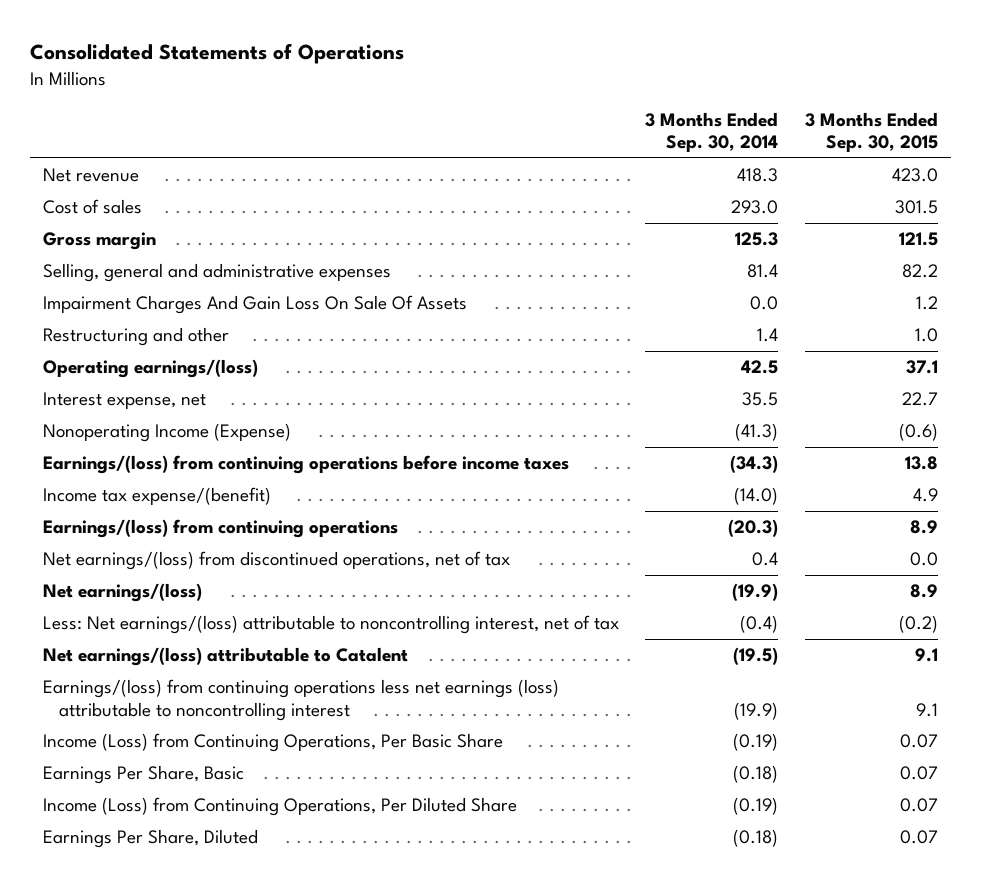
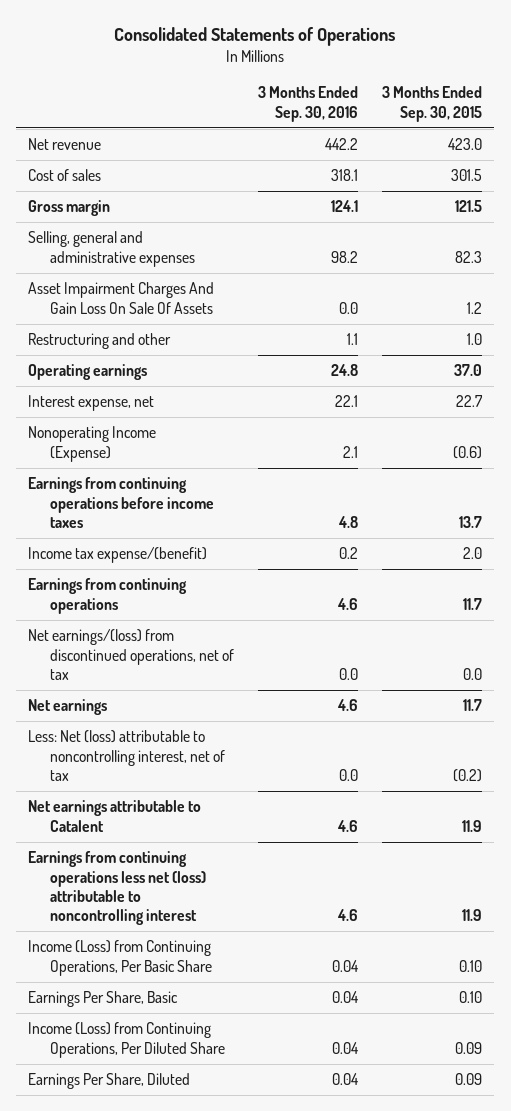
- | 3 Months Ended Sep. 30, 2014 | 3 Months Ended Sep. 30, 2015
+ | 3 Months Ended Sep. 30, 2016 | 3 Months Ended Sep. 30, 2015
- Selling, general and administrative expenses | 81.4 | 82.2
- Impairment Charges And Gain Loss On Sale Of Assets | 0.0 | 1.2
+ Selling, general and administrative expenses | 98.2 | 82.3
+ Asset Impairment Charges And Gain Loss On Sale Of Assets | 0.0 | 1.2
- Operating earnings/(loss) | 42.5 | 37.1
+ Operating earnings | 24.8 | 37.0
- Earnings/(loss) from continuing operations before income taxes | (34.3) | 13.8
- Income tax expense/(benefit) | (14.0) | 4.9
- Earnings/(loss) from continuing operations | (20.3) | 8.9
+ Earnings from continuing operations before income taxes | 4.8 | 13.7
+ Income tax expense/(benefit) | 0.2 | 2.0
+ Earnings from continuing operations | 4.6 | 11.7
- Net earnings/(loss) | (19.9) | 8.9
- Less: Net earnings/(loss) attributable to noncontrolling interest, net of tax | (0.4) | (0.2)
- Net earnings/(loss) attributable to Catalent | (19.5) | 9.1
- Earnings/(loss) from continuing operations less net earnings (loss) attributable to noncontrolling interest | (19.9) | 9.1
- Income (Loss) from Continuing Operations, Per Basic Share | (0.19) | 0.07
- Earnings Per Share, Basic | (0.18) | 0.07
- Income (Loss) from Continuing Operations, Per Diluted Share | (0.19) | 0.07
- Earnings Per Share, Diluted | (0.18) | 0.07
+ Net earnings | 4.6 | 11.7
+ Less: Net (loss) attributable to noncontrolling interest, net of tax | 0.0 | (0.2)
+ Net earnings attributable to Catalent | 4.6 | 11.9
+ Earnings from continuing operations less net (loss) attributable to noncontrolling interest | 4.6 | 11.9
+ Income (Loss) from Continuing Operations, Per Basic Share | 0.04 | 0.10
+ Earnings Per Share, Basic | 0.04 | 0.10
+ Income (Loss) from Continuing Operations, Per Diluted Share | 0.04 | 0.09
+ Earnings Per Share, Diluted | 0.04 | 0.09

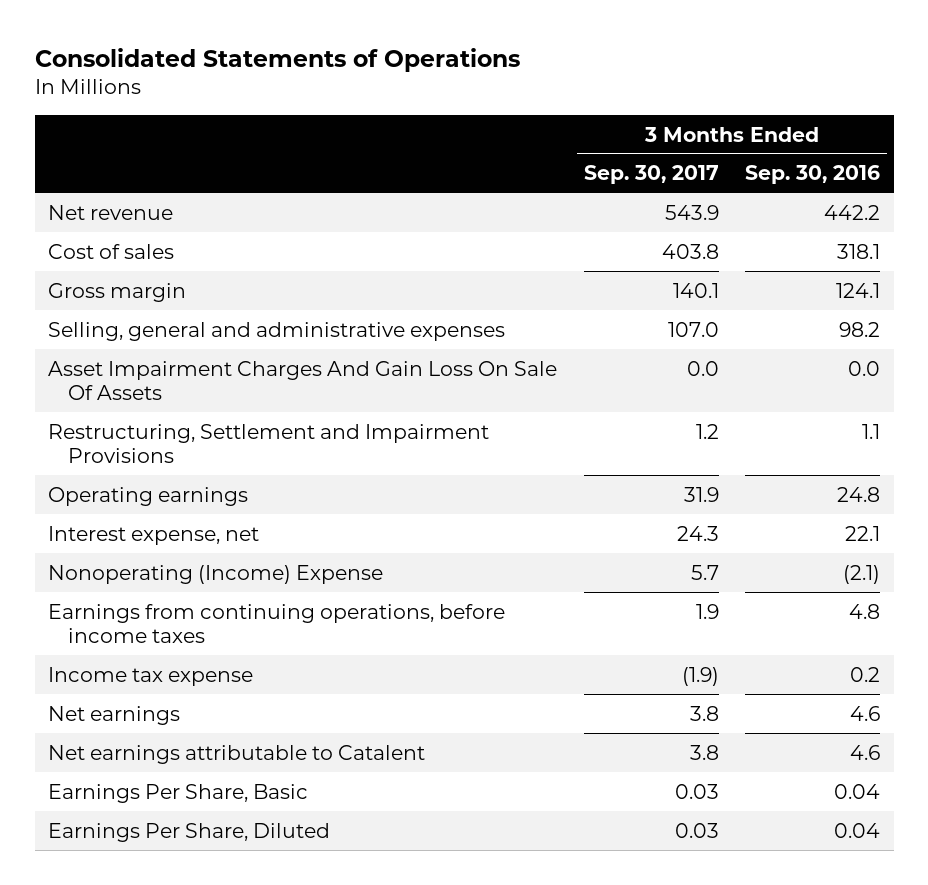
- | 3 Months Ended Sep. 30, 2016 | 3 Months Ended Sep. 30, 2015
+ | 3 Months Ended Sep. 30, 2017 | 3 Months Ended Sep. 30, 2016
- Restructuring and other | 1.1 | 1.0
+ Restructuring, Settlement and Impairment Provisions | 1.2 | 1.1
- Nonoperating Income (Expense) | 2.1 | (0.6)
- Earnings from continuing operations before income taxes | 4.8 | 13.7
- Income tax expense/(benefit) | 0.2 | 2.0
- Earnings from continuing operations | 4.6 | 11.7
- Net earnings/(loss) from discontinued operations, net of tax | 0.0 | 0.0
+ Nonoperating (Income) Expense | 5.7 | (2.1)
+ Earnings from continuing operations, before income taxes | 1.9 | 4.8
+ Income tax expense | (1.9) | 0.2
- Less: Net (loss) attributable to noncontrolling interest, net of tax | 0.0 | (0.2)
- Earnings from continuing operations less net (loss) attributable to noncontrolling interest | 4.6 | 11.9
- Income (Loss) from Continuing Operations, Per Basic Share | 0.04 | 0.10
- Income (Loss) from Continuing Operations, Per Diluted Share | 0.04 | 0.09

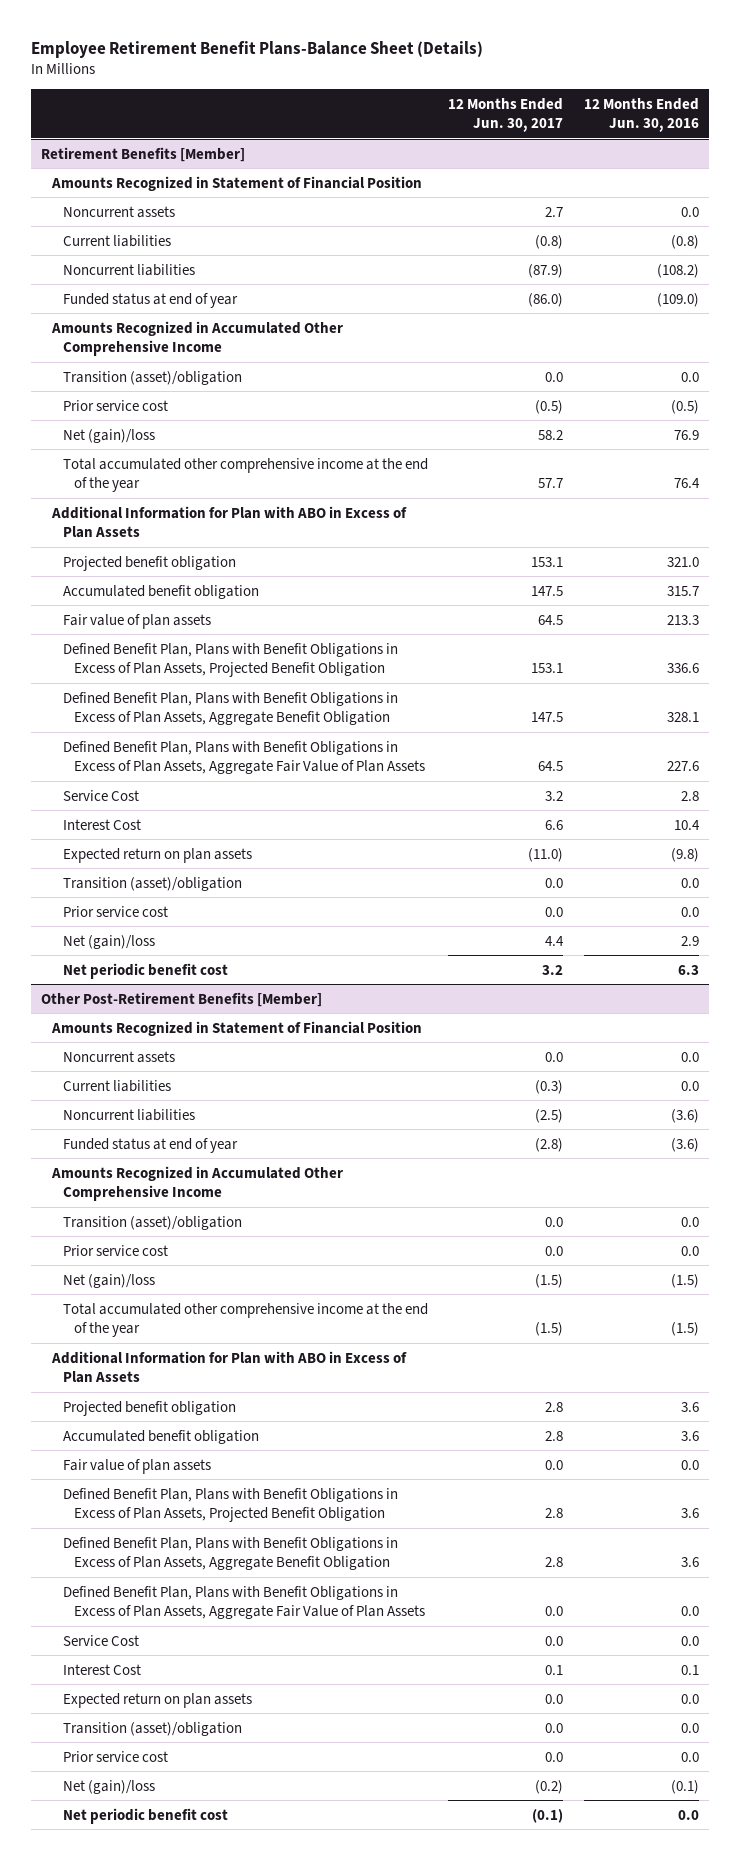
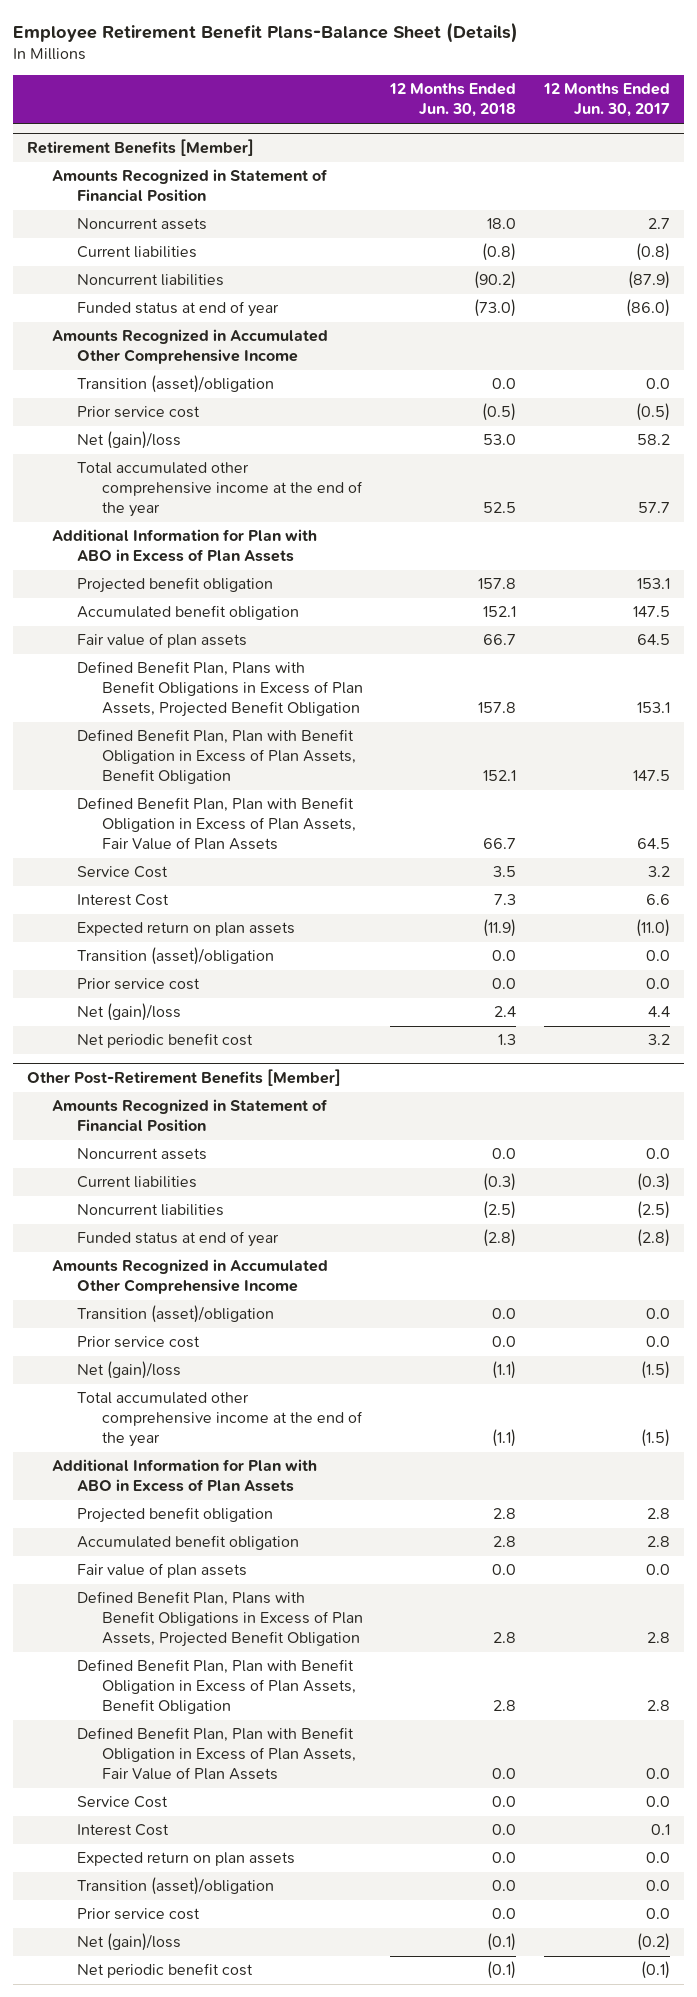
- | 12 Months Ended Jun. 30, 2017 | 12 Months Ended Jun. 30, 2016
+ | 12 Months Ended Jun. 30, 2018 | 12 Months Ended Jun. 30, 2017
@ Retirement Benefits [Member]
- Defined Benefit Plan, Plans with Benefit Obligations in Excess of Plan Assets, Aggregate Benefit Obligation | 147.5 | 328.1
- Defined Benefit Plan, Plans with Benefit Obligations in Excess of Plan Assets, Aggregate Fair Value of Plan Assets | 64.5 | 227.6
+ Defined Benefit Plan, Plan with Benefit Obligation in Excess of Plan Assets, Benefit Obligation | 152.1 | 147.5
+ Defined Benefit Plan, Plan with Benefit Obligation in Excess of Plan Assets, Fair Value of Plan Assets | 66.7 | 64.5
@ Other Post-Retirement Benefits [Member]
- Defined Benefit Plan, Plans with Benefit Obligations in Excess of Plan Assets, Aggregate Benefit Obligation | 2.8 | 3.6
- Defined Benefit Plan, Plans with Benefit Obligations in Excess of Plan Assets, Aggregate Fair Value of Plan Assets | 0.0 | 0.0
+ Defined Benefit Plan, Plan with Benefit Obligation in Excess of Plan Assets, Benefit Obligation | 2.8 | 2.8
+ Defined Benefit Plan, Plan with Benefit Obligation in Excess of Plan Assets, Fair Value of Plan Assets | 0.0 | 0.0

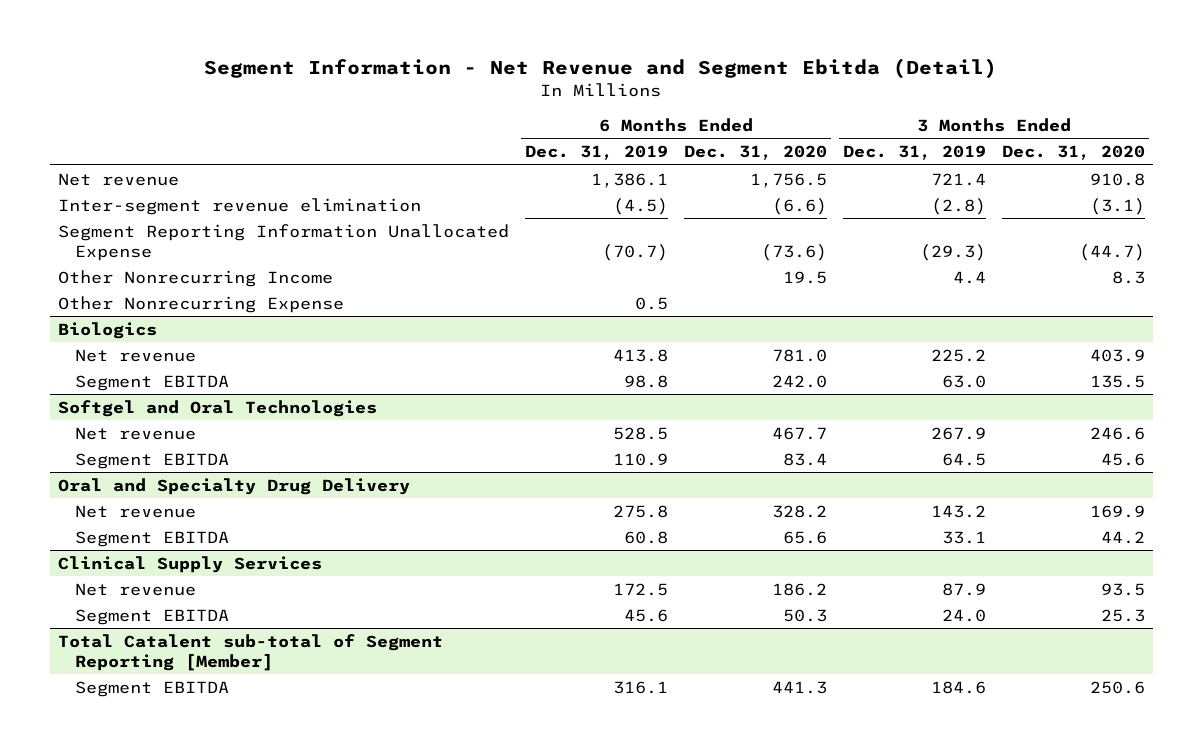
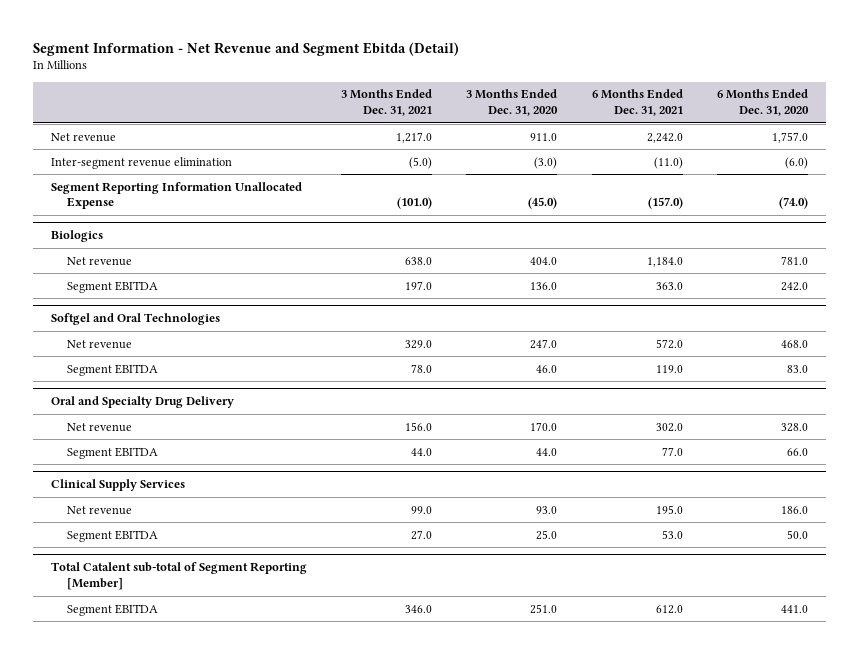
- | 6 Months Ended Dec. 31, 2019 | 6 Months Ended Dec. 31, 2020 | 3 Months Ended Dec. 31, 2019 | 3 Months Ended Dec. 31, 2020
+ | 3 Months Ended Dec. 31, 2021 | 3 Months Ended Dec. 31, 2020 | 6 Months Ended Dec. 31, 2021 | 6 Months Ended Dec. 31, 2020
- Net revenue | 1,386.1 | 1,756.5 | 721.4 | 910.8
- Inter-segment revenue elimination | (4.5) | (6.6) | (2.8) | (3.1)
- Segment Reporting Information Unallocated Expense | (70.7) | (73.6) | (29.3) | (44.7)
- Other Nonrecurring Income | | 19.5 | 4.4 | 8.3
- Other Nonrecurring Expense | 0.5 | | |
+ Net revenue | 1,217.0 | 911.0 | 2,242.0 | 1,757.0
+ Inter-segment revenue elimination | (5.0) | (3.0) | (11.0) | (6.0)
+ Segment Reporting Information Unallocated Expense | (101.0) | (45.0) | (157.0) | (74.0)
@ Biologics
- Net revenue | 413.8 | 781.0 | 225.2 | 403.9
- Segment EBITDA | 98.8 | 242.0 | 63.0 | 135.5
+ Net revenue | 638.0 | 404.0 | 1,184.0 | 781.0
+ Segment EBITDA | 197.0 | 136.0 | 363.0 | 242.0
@ Softgel and Oral Technologies
- Net revenue | 528.5 | 467.7 | 267.9 | 246.6
- Segment EBITDA | 110.9 | 83.4 | 64.5 | 45.6
+ Net revenue | 329.0 | 247.0 | 572.0 | 468.0
+ Segment EBITDA | 78.0 | 46.0 | 119.0 | 83.0
@ Oral and Specialty Drug Delivery
- Net revenue | 275.8 | 328.2 | 143.2 | 169.9
- Segment EBITDA | 60.8 | 65.6 | 33.1 | 44.2
+ Net revenue | 156.0 | 170.0 | 302.0 | 328.0
+ Segment EBITDA | 44.0 | 44.0 | 77.0 | 66.0
@ Clinical Supply Services
- Net revenue | 172.5 | 186.2 | 87.9 | 93.5
- Segment EBITDA | 45.6 | 50.3 | 24.0 | 25.3
+ Net revenue | 99.0 | 93.0 | 195.0 | 186.0
+ Segment EBITDA | 27.0 | 25.0 | 53.0 | 50.0
@ Total Catalent sub-total of Segment Reporting [Member]
- Segment EBITDA | 316.1 | 441.3 | 184.6 | 250.6
+ Segment EBITDA | 346.0 | 251.0 | 612.0 | 441.0

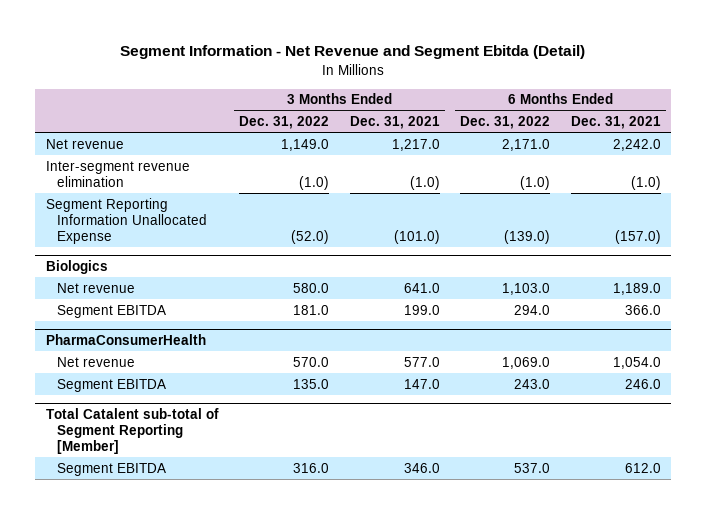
- | 3 Months Ended Dec. 31, 2021 | 3 Months Ended Dec. 31, 2020 | 6 Months Ended Dec. 31, 2021 | 6 Months Ended Dec. 31, 2020
+ | 3 Months Ended Dec. 31, 2022 | 3 Months Ended Dec. 31, 2021 | 6 Months Ended Dec. 31, 2022 | 6 Months Ended Dec. 31, 2021
- Inter-segment revenue elimination | (5.0) | (3.0) | (11.0) | (6.0)
+ Inter-segment revenue elimination | (1.0) | (1.0) | (1.0) | (1.0)
@ Biologics
- Net revenue | 638.0 | 404.0 | 1,184.0 | 781.0
- Segment EBITDA | 197.0 | 136.0 | 363.0 | 242.0
- Softgel and Oral Technologies
- Net revenue | 329.0 | 247.0 | 572.0 | 468.0
- Segment EBITDA | 78.0 | 46.0 | 119.0 | 83.0
- Oral and Specialty Drug Delivery
- Net revenue | 156.0 | 170.0 | 302.0 | 328.0
- Segment EBITDA | 44.0 | 44.0 | 77.0 | 66.0
- Clinical Supply Services
- Net revenue | 99.0 | 93.0 | 195.0 | 186.0
- Segment EBITDA | 27.0 | 25.0 | 53.0 | 50.0
@ Biologics
+ Net revenue | 580.0 | 641.0 | 1,103.0 | 1,189.0
+ Segment EBITDA | 181.0 | 199.0 | 294.0 | 366.0
+ PharmaConsumerHealth
+ Net revenue | 570.0 | 577.0 | 1,069.0 | 1,054.0
+ Segment EBITDA | 135.0 | 147.0 | 243.0 | 246.0

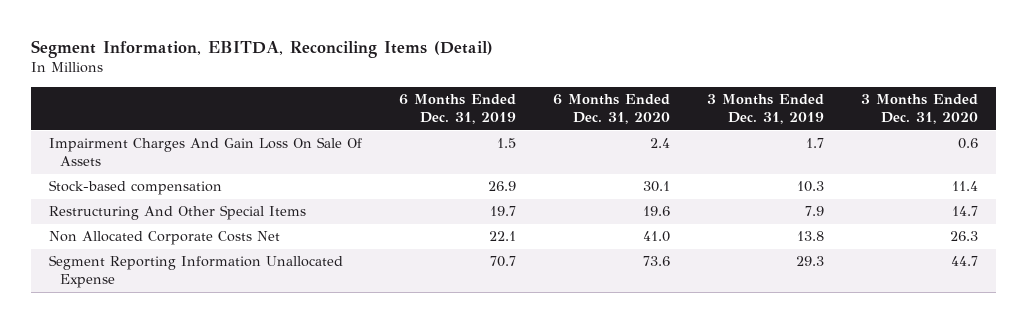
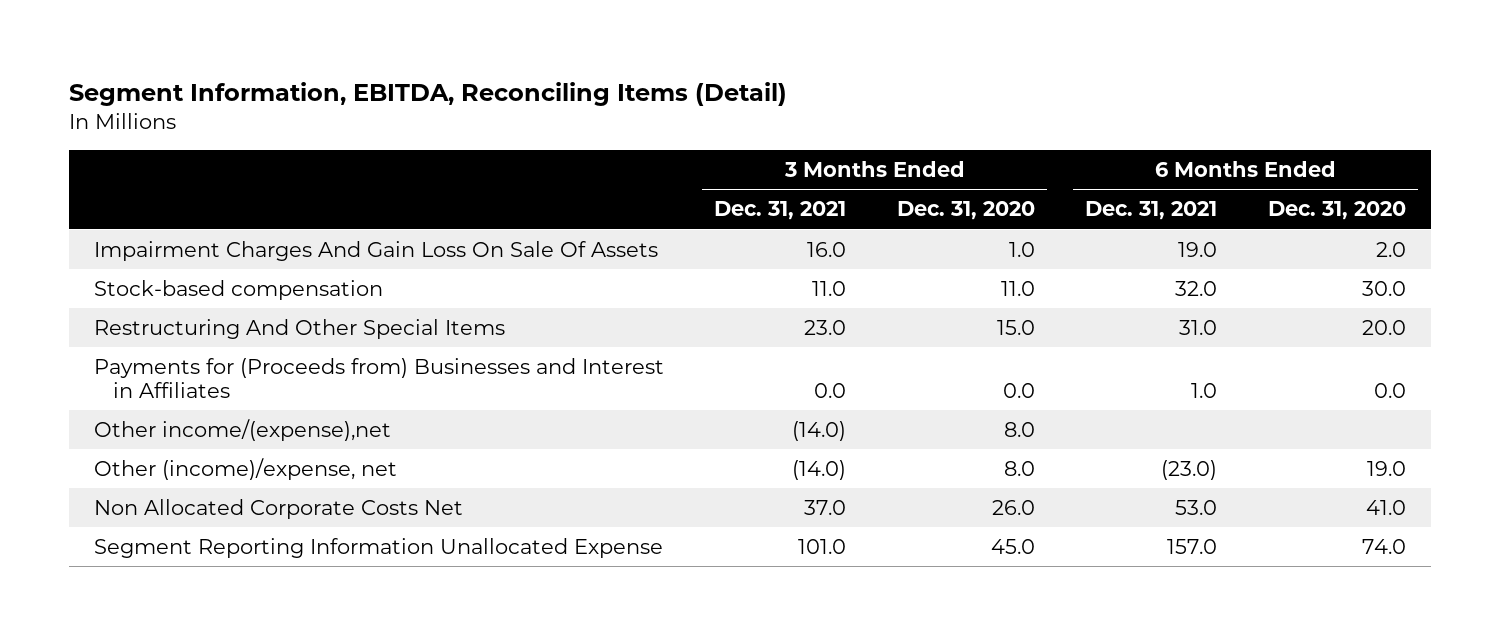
- | 6 Months Ended Dec. 31, 2019 | 6 Months Ended Dec. 31, 2020 | 3 Months Ended Dec. 31, 2019 | 3 Months Ended Dec. 31, 2020
+ | 3 Months Ended Dec. 31, 2021 | 3 Months Ended Dec. 31, 2020 | 6 Months Ended Dec. 31, 2021 | 6 Months Ended Dec. 31, 2020
- Impairment Charges And Gain Loss On Sale Of Assets | 1.5 | 2.4 | 1.7 | 0.6
- Stock-based compensation | 26.9 | 30.1 | 10.3 | 11.4
- Restructuring And Other Special Items | 19.7 | 19.6 | 7.9 | 14.7
- Non Allocated Corporate Costs Net | 22.1 | 41.0 | 13.8 | 26.3
- Segment Reporting Information Unallocated Expense | 70.7 | 73.6 | 29.3 | 44.7
+ Impairment Charges And Gain Loss On Sale Of Assets | 16.0 | 1.0 | 19.0 | 2.0
+ Stock-based compensation | 11.0 | 11.0 | 32.0 | 30.0
+ Restructuring And Other Special Items | 23.0 | 15.0 | 31.0 | 20.0
+ Payments for (Proceeds from) Businesses and Interest in Affiliates | 0.0 | 0.0 | 1.0 | 0.0
+ Other income/(expense),net | (14.0) | 8.0 | |
+ Other (income)/expense, net | (14.0) | 8.0 | (23.0) | 19.0
+ Non Allocated Corporate Costs Net | 37.0 | 26.0 | 53.0 | 41.0
+ Segment Reporting Information Unallocated Expense | 101.0 | 45.0 | 157.0 | 74.0

